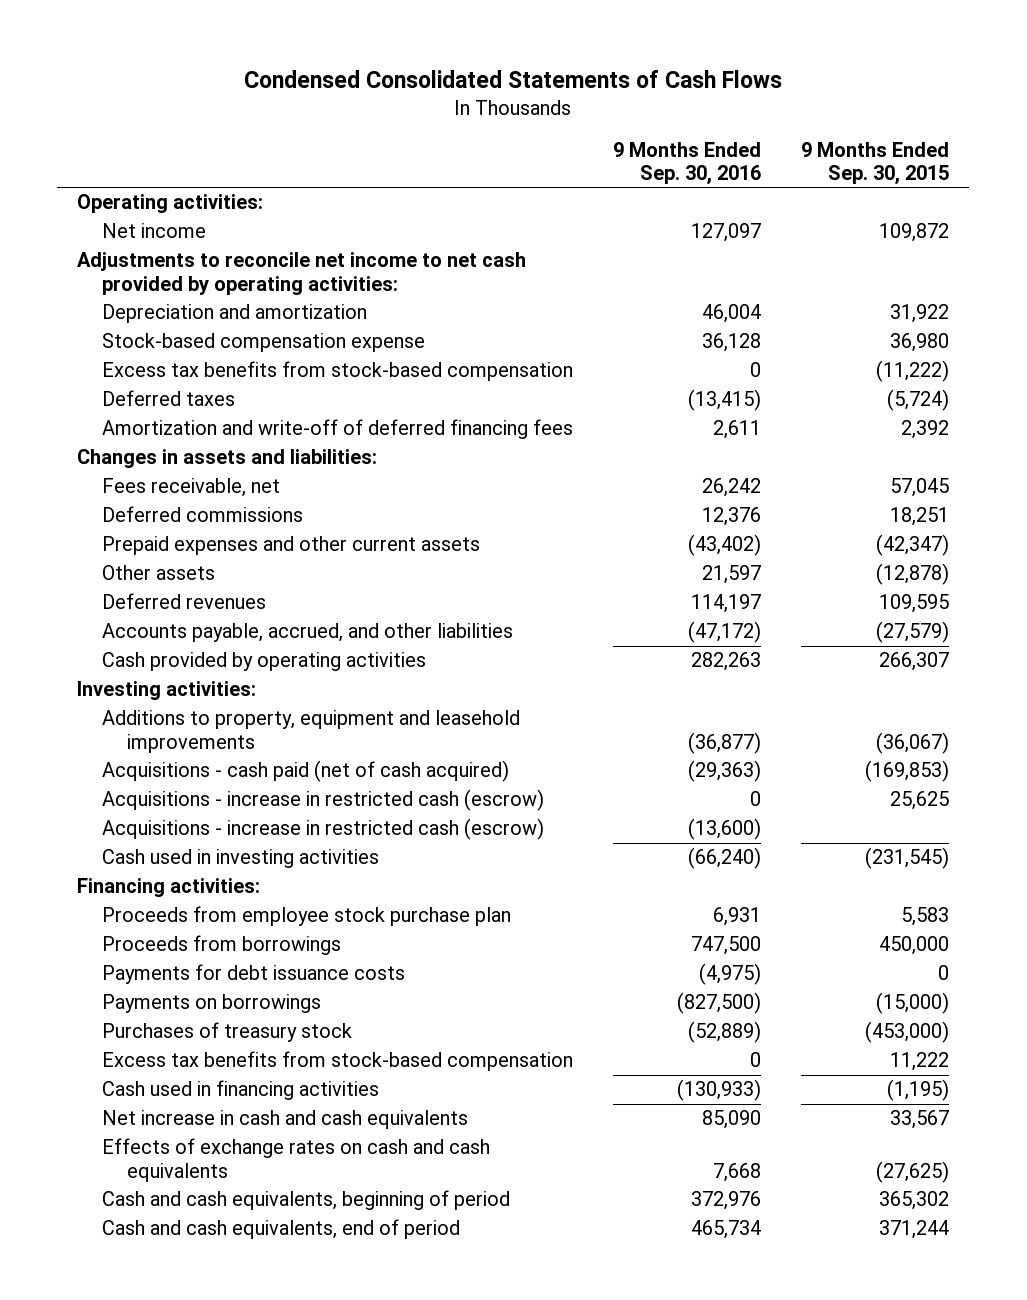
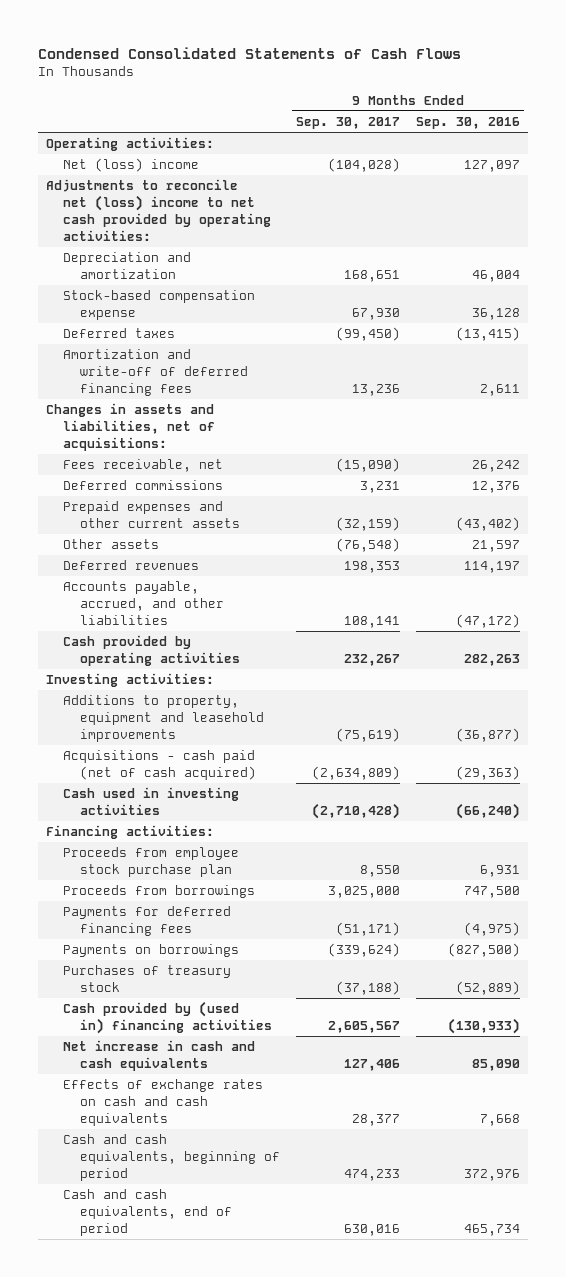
- | 9 Months Ended Sep. 30, 2016 | 9 Months Ended Sep. 30, 2015
+ | 9 Months Ended Sep. 30, 2017 | 9 Months Ended Sep. 30, 2016
- Net income | 127,097 | 109,872
- Adjustments to reconcile net income to net cash provided by operating activities:
+ Net (loss) income | (104,028) | 127,097
+ Adjustments to reconcile net (loss) income to net cash provided by operating activities:
- Excess tax benefits from stock-based compensation | 0 | (11,222)
- Changes in assets and liabilities:
+ Changes in assets and liabilities, net of acquisitions:
- Acquisitions - increase in restricted cash (escrow) | 0 | 25,625
- Acquisitions - increase in restricted cash (escrow) | (13,600) |
- Payments for debt issuance costs | (4,975) | 0
+ Payments for deferred financing fees | (51,171) | (4,975)
- Excess tax benefits from stock-based compensation | 0 | 11,222
- Cash used in financing activities | (130,933) | (1,195)
+ Cash provided by (used in) financing activities | 2,605,567 | (130,933)

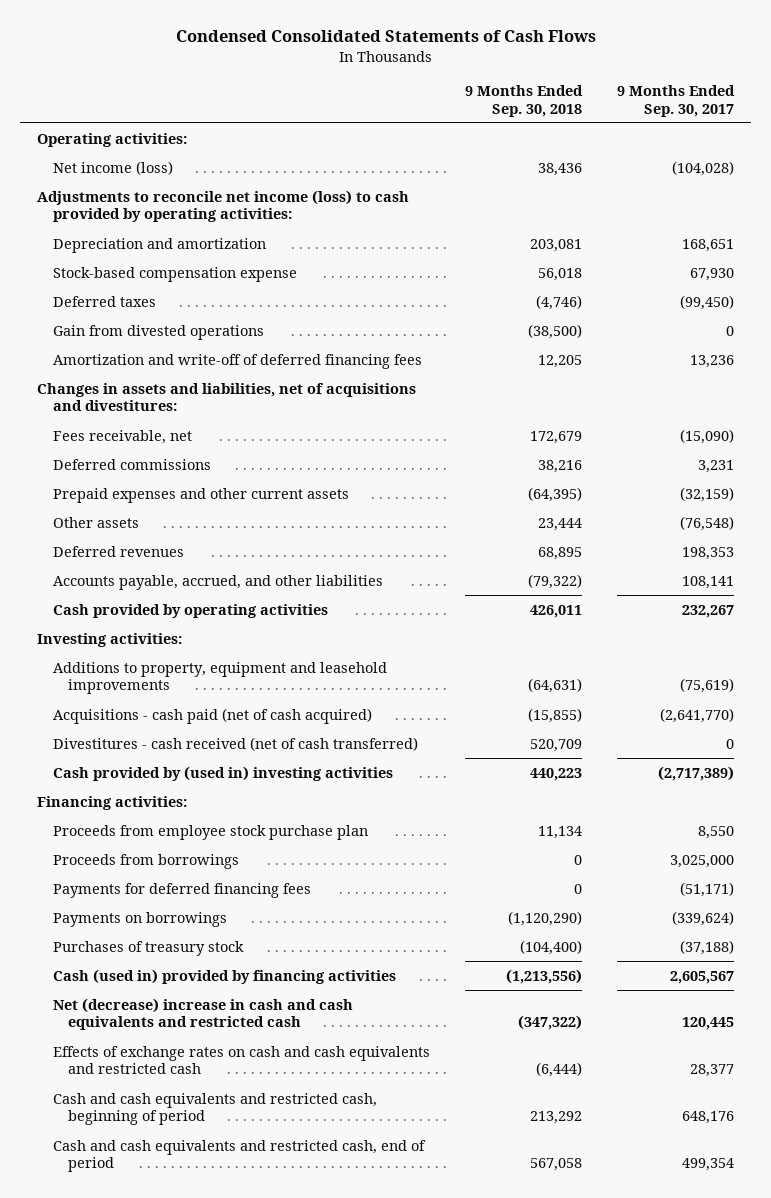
- | 9 Months Ended Sep. 30, 2017 | 9 Months Ended Sep. 30, 2016
+ | 9 Months Ended Sep. 30, 2018 | 9 Months Ended Sep. 30, 2017
- Net (loss) income | (104,028) | 127,097
- Adjustments to reconcile net (loss) income to net cash provided by operating activities:
+ Net income (loss) | 38,436 | (104,028)
+ Adjustments to reconcile net income (loss) to cash provided by operating activities:
+ Gain from divested operations | (38,500) | 0
- Changes in assets and liabilities, net of acquisitions:
+ Changes in assets and liabilities, net of acquisitions and divestitures:
- Acquisitions - cash paid (net of cash acquired) | (2,634,809) | (29,363)
- Cash used in investing activities | (2,710,428) | (66,240)
+ Acquisitions - cash paid (net of cash acquired) | (15,855) | (2,641,770)
+ Divestitures - cash received (net of cash transferred) | 520,709 | 0
+ Cash provided by (used in) investing activities | 440,223 | (2,717,389)
- Cash provided by (used in) financing activities | 2,605,567 | (130,933)
- Net increase in cash and cash equivalents | 127,406 | 85,090
- Effects of exchange rates on cash and cash equivalents | 28,377 | 7,668
- Cash and cash equivalents, beginning of period | 474,233 | 372,976
- Cash and cash equivalents, end of period | 630,016 | 465,734
+ Cash (used in) provided by financing activities | (1,213,556) | 2,605,567
+ Net (decrease) increase in cash and cash equivalents and restricted cash | (347,322) | 120,445
+ Effects of exchange rates on cash and cash equivalents and restricted cash | (6,444) | 28,377
+ Cash and cash equivalents and restricted cash, beginning of period | 213,292 | 648,176
+ Cash and cash equivalents and restricted cash, end of period | 567,058 | 499,354

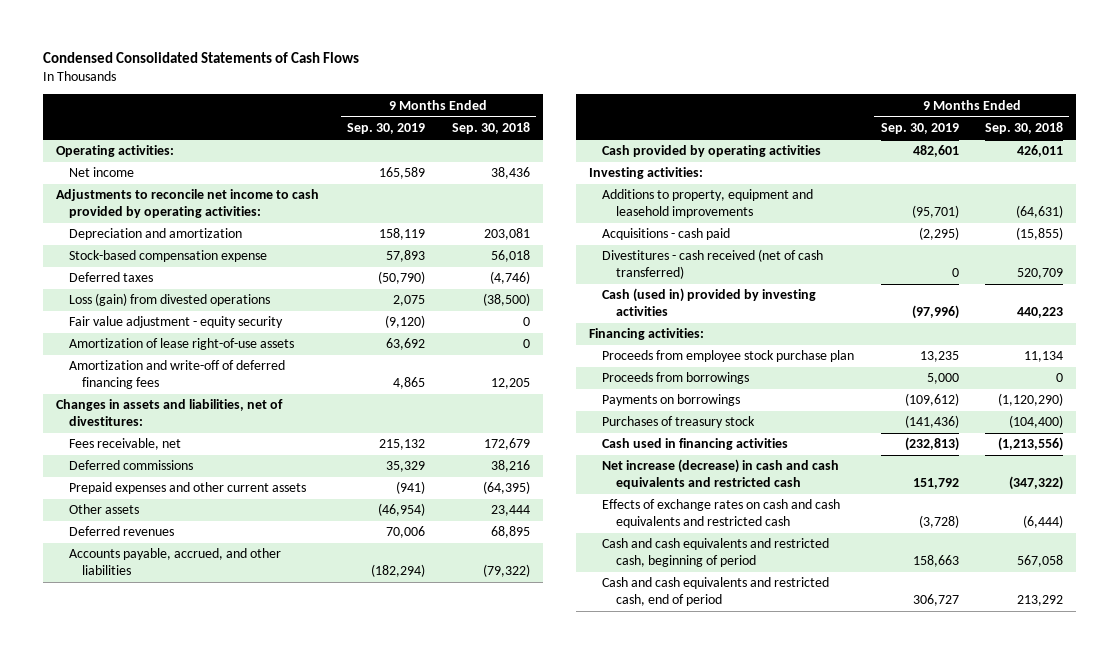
- | 9 Months Ended Sep. 30, 2018 | 9 Months Ended Sep. 30, 2017
+ | 9 Months Ended Sep. 30, 2019 | 9 Months Ended Sep. 30, 2018
- Net income (loss) | 38,436 | (104,028)
- Adjustments to reconcile net income (loss) to cash provided by operating activities:
+ Net income | 165,589 | 38,436
+ Adjustments to reconcile net income to cash provided by operating activities:
- Gain from divested operations | (38,500) | 0
+ Loss (gain) from divested operations | 2,075 | (38,500)
+ Fair value adjustment - equity security | (9,120) | 0
+ Amortization of lease right-of-use assets | 63,692 | 0
- Changes in assets and liabilities, net of acquisitions and divestitures:
+ Changes in assets and liabilities, net of divestitures:
- Acquisitions - cash paid (net of cash acquired) | (15,855) | (2,641,770)
+ Acquisitions - cash paid | (2,295) | (15,855)
- Cash provided by (used in) investing activities | 440,223 | (2,717,389)
+ Cash (used in) provided by investing activities | (97,996) | 440,223
- Payments for deferred financing fees | 0 | (51,171)
- Cash (used in) provided by financing activities | (1,213,556) | 2,605,567
- Net (decrease) increase in cash and cash equivalents and restricted cash | (347,322) | 120,445
+ Cash used in financing activities | (232,813) | (1,213,556)
+ Net increase (decrease) in cash and cash equivalents and restricted cash | 151,792 | (347,322)
- Cash and cash equivalents and restricted cash, beginning of period | 213,292 | 648,176
- Cash and cash equivalents and restricted cash, end of period | 567,058 | 499,354
+ Cash and cash equivalents and restricted cash, beginning of period | 158,663 | 567,058
+ Cash and cash equivalents and restricted cash, end of period | 306,727 | 213,292

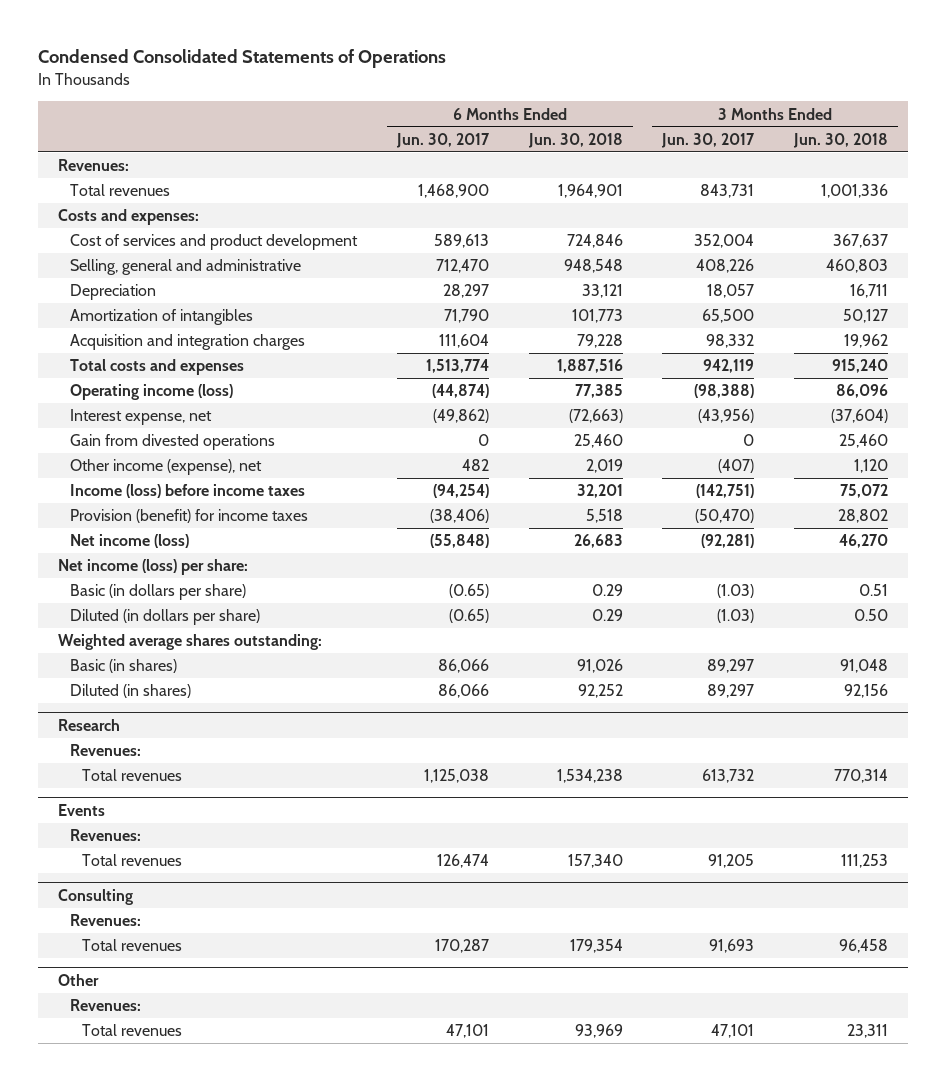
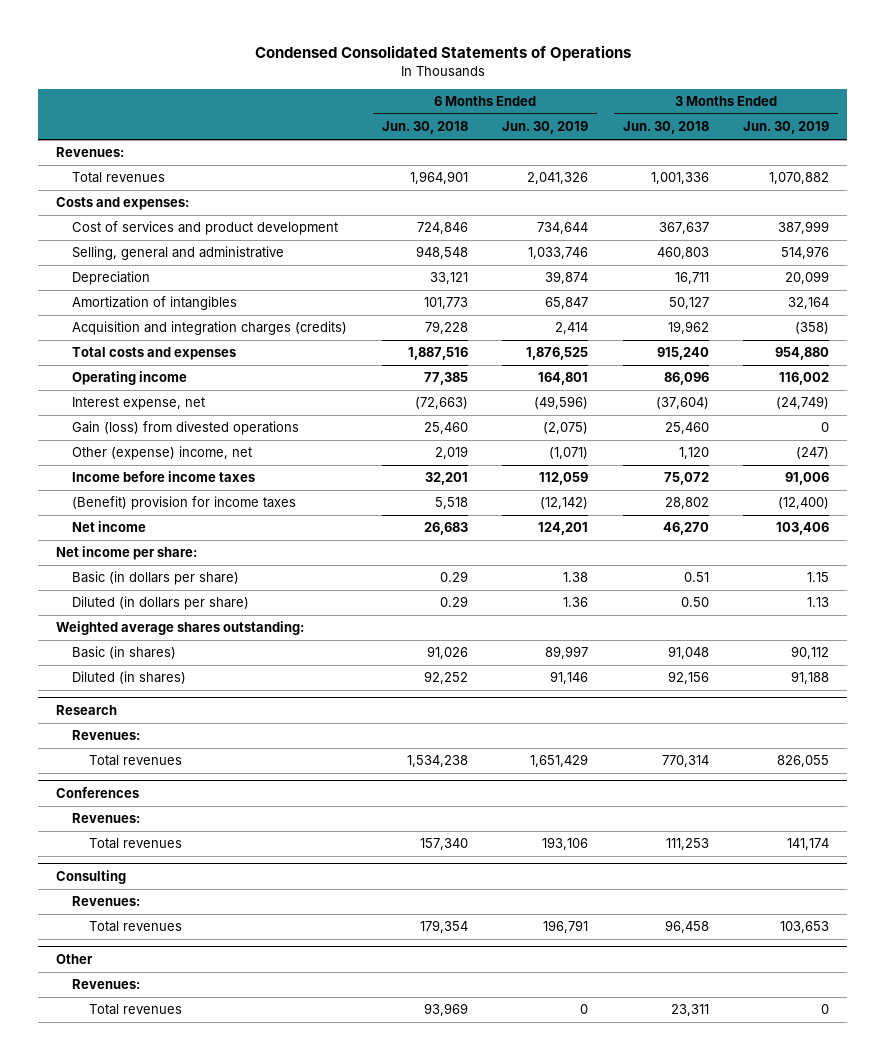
- | 6 Months Ended Jun. 30, 2017 | 6 Months Ended Jun. 30, 2018 | 3 Months Ended Jun. 30, 2017 | 3 Months Ended Jun. 30, 2018
+ | 6 Months Ended Jun. 30, 2018 | 6 Months Ended Jun. 30, 2019 | 3 Months Ended Jun. 30, 2018 | 3 Months Ended Jun. 30, 2019
- Acquisition and integration charges | 111,604 | 79,228 | 98,332 | 19,962
+ Acquisition and integration charges (credits) | 79,228 | 2,414 | 19,962 | (358)
- Operating income (loss) | (44,874) | 77,385 | (98,388) | 86,096
+ Operating income | 77,385 | 164,801 | 86,096 | 116,002
- Gain from divested operations | 0 | 25,460 | 0 | 25,460
- Other income (expense), net | 482 | 2,019 | (407) | 1,120
- Income (loss) before income taxes | (94,254) | 32,201 | (142,751) | 75,072
- Provision (benefit) for income taxes | (38,406) | 5,518 | (50,470) | 28,802
- Net income (loss) | (55,848) | 26,683 | (92,281) | 46,270
- Net income (loss) per share:
+ Gain (loss) from divested operations | 25,460 | (2,075) | 25,460 | 0
+ Other (expense) income, net | 2,019 | (1,071) | 1,120 | (247)
+ Income before income taxes | 32,201 | 112,059 | 75,072 | 91,006
+ (Benefit) provision for income taxes | 5,518 | (12,142) | 28,802 | (12,400)
+ Net income | 26,683 | 124,201 | 46,270 | 103,406
+ Net income per share:
- Events
+ Conferences

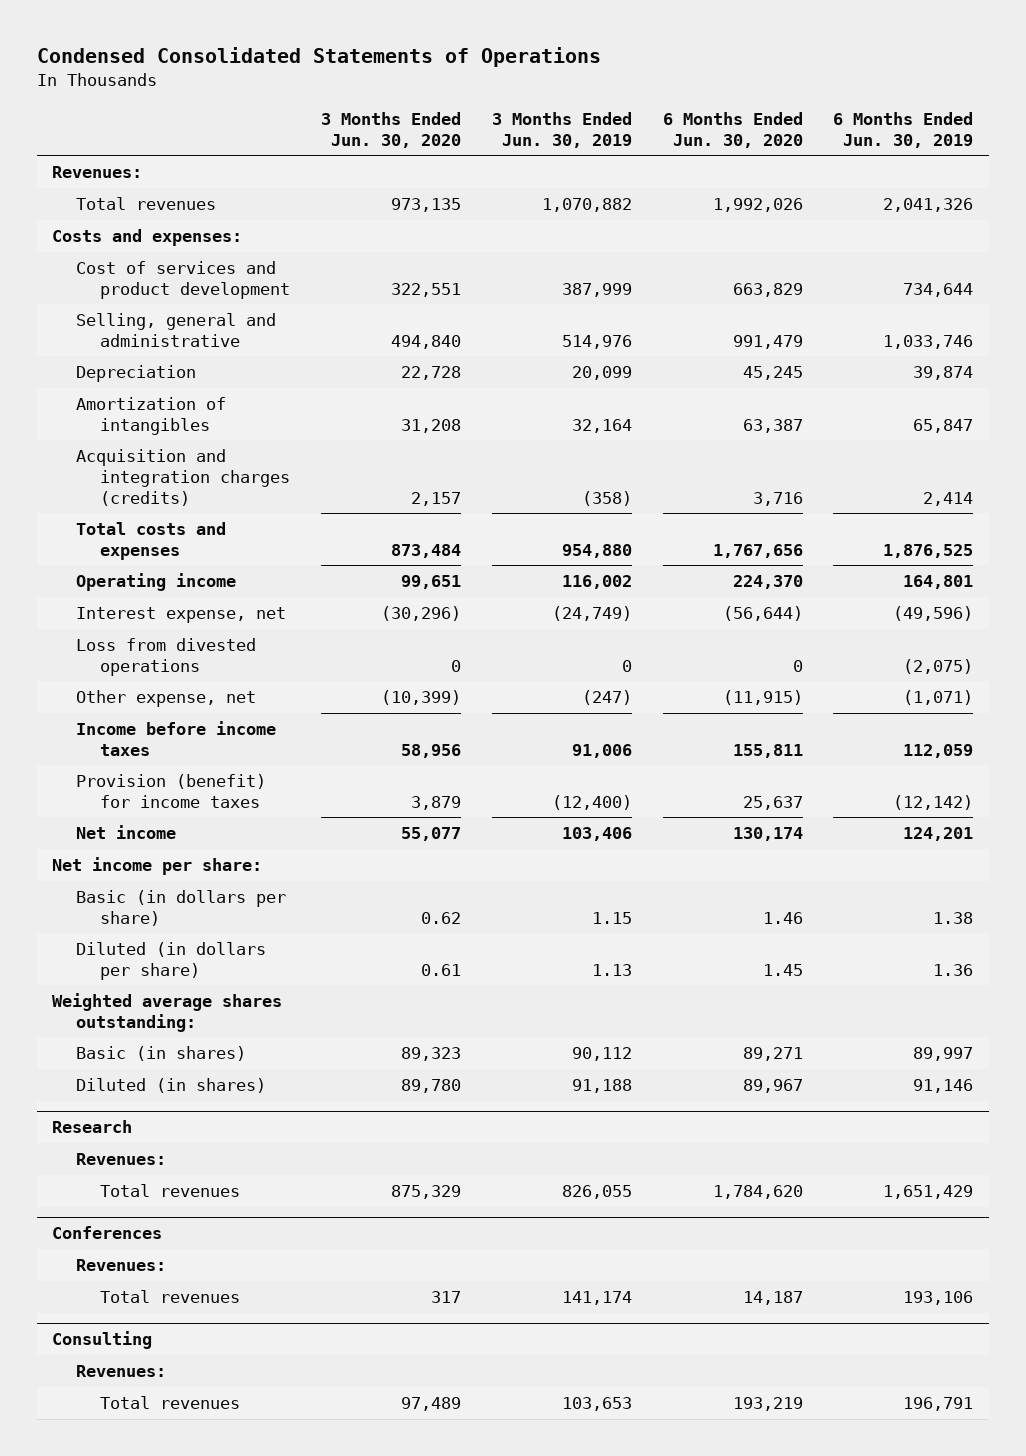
- | 6 Months Ended Jun. 30, 2018 | 6 Months Ended Jun. 30, 2019 | 3 Months Ended Jun. 30, 2018 | 3 Months Ended Jun. 30, 2019
+ | 3 Months Ended Jun. 30, 2020 | 3 Months Ended Jun. 30, 2019 | 6 Months Ended Jun. 30, 2020 | 6 Months Ended Jun. 30, 2019
- Gain (loss) from divested operations | 25,460 | (2,075) | 25,460 | 0
- Other (expense) income, net | 2,019 | (1,071) | 1,120 | (247)
+ Loss from divested operations | 0 | 0 | 0 | (2,075)
+ Other expense, net | (10,399) | (247) | (11,915) | (1,071)
- (Benefit) provision for income taxes | 5,518 | (12,142) | 28,802 | (12,400)
+ Provision (benefit) for income taxes | 3,879 | (12,400) | 25,637 | (12,142)
- Other
- Revenues:
- Total revenues | 93,969 | 0 | 23,311 | 0

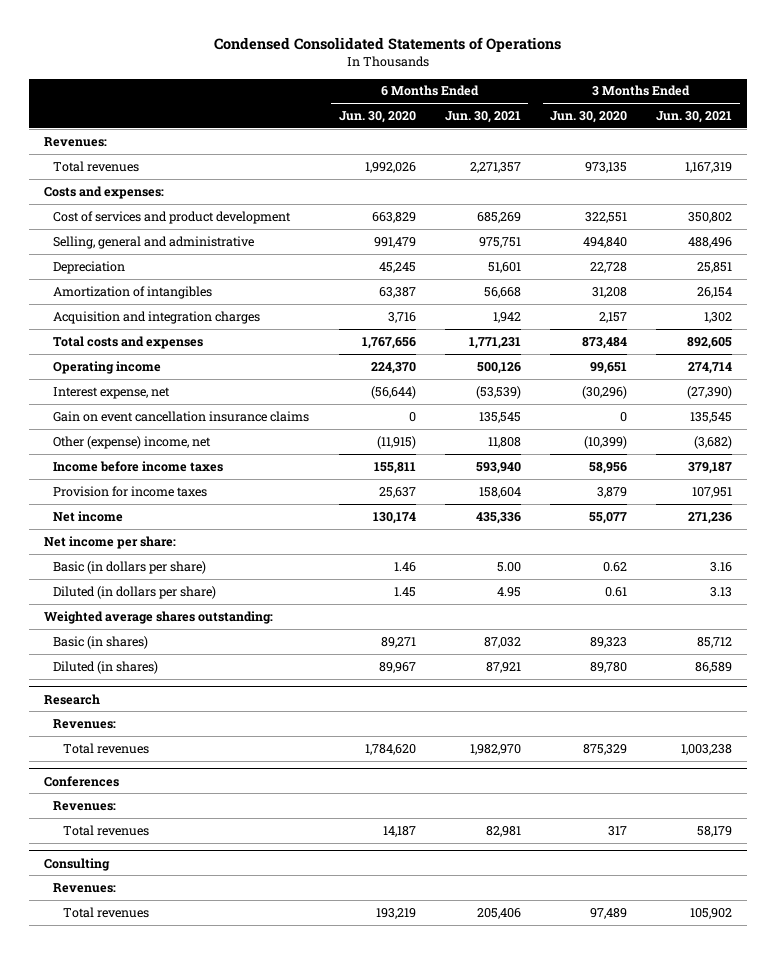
- | 3 Months Ended Jun. 30, 2020 | 3 Months Ended Jun. 30, 2019 | 6 Months Ended Jun. 30, 2020 | 6 Months Ended Jun. 30, 2019
+ | 6 Months Ended Jun. 30, 2020 | 6 Months Ended Jun. 30, 2021 | 3 Months Ended Jun. 30, 2020 | 3 Months Ended Jun. 30, 2021
- Acquisition and integration charges (credits) | 2,157 | (358) | 3,716 | 2,414
+ Acquisition and integration charges | 3,716 | 1,942 | 2,157 | 1,302
- Loss from divested operations | 0 | 0 | 0 | (2,075)
- Other expense, net | (10,399) | (247) | (11,915) | (1,071)
+ Gain on event cancellation insurance claims | 0 | 135,545 | 0 | 135,545
+ Other (expense) income, net | (11,915) | 11,808 | (10,399) | (3,682)
- Provision (benefit) for income taxes | 3,879 | (12,400) | 25,637 | (12,142)
+ Provision for income taxes | 25,637 | 158,604 | 3,879 | 107,951

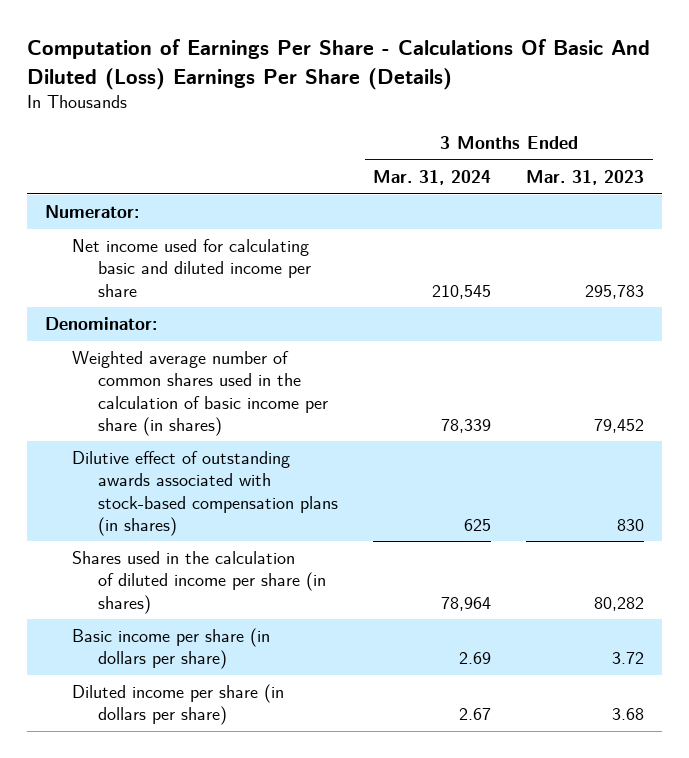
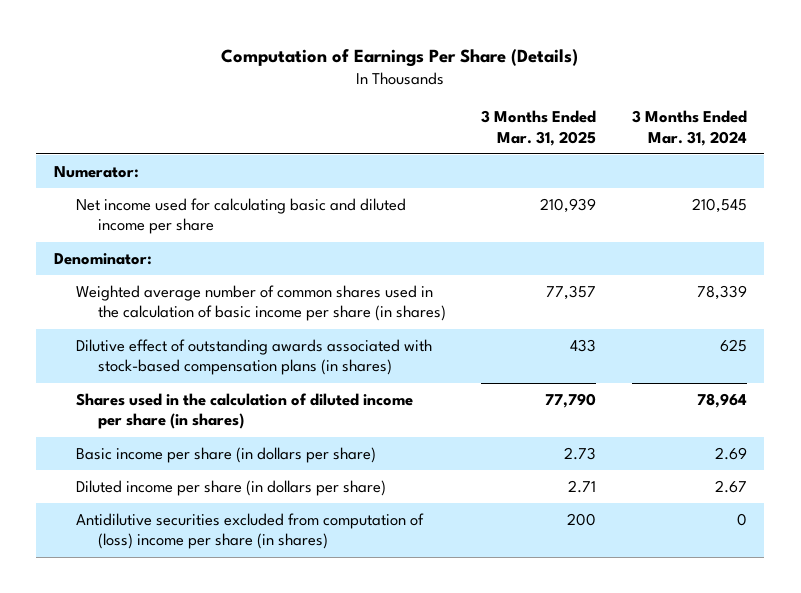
- Computation of Earnings Per Share - Calculations Of Basic And Diluted (Loss) Earnings Per Share (Details)
+ Computation of Earnings Per Share (Details)
- | 3 Months Ended Mar. 31, 2024 | 3 Months Ended Mar. 31, 2023
+ | 3 Months Ended Mar. 31, 2025 | 3 Months Ended Mar. 31, 2024
+ Antidilutive securities excluded from computation of (loss) income per share (in shares) | 200 | 0

